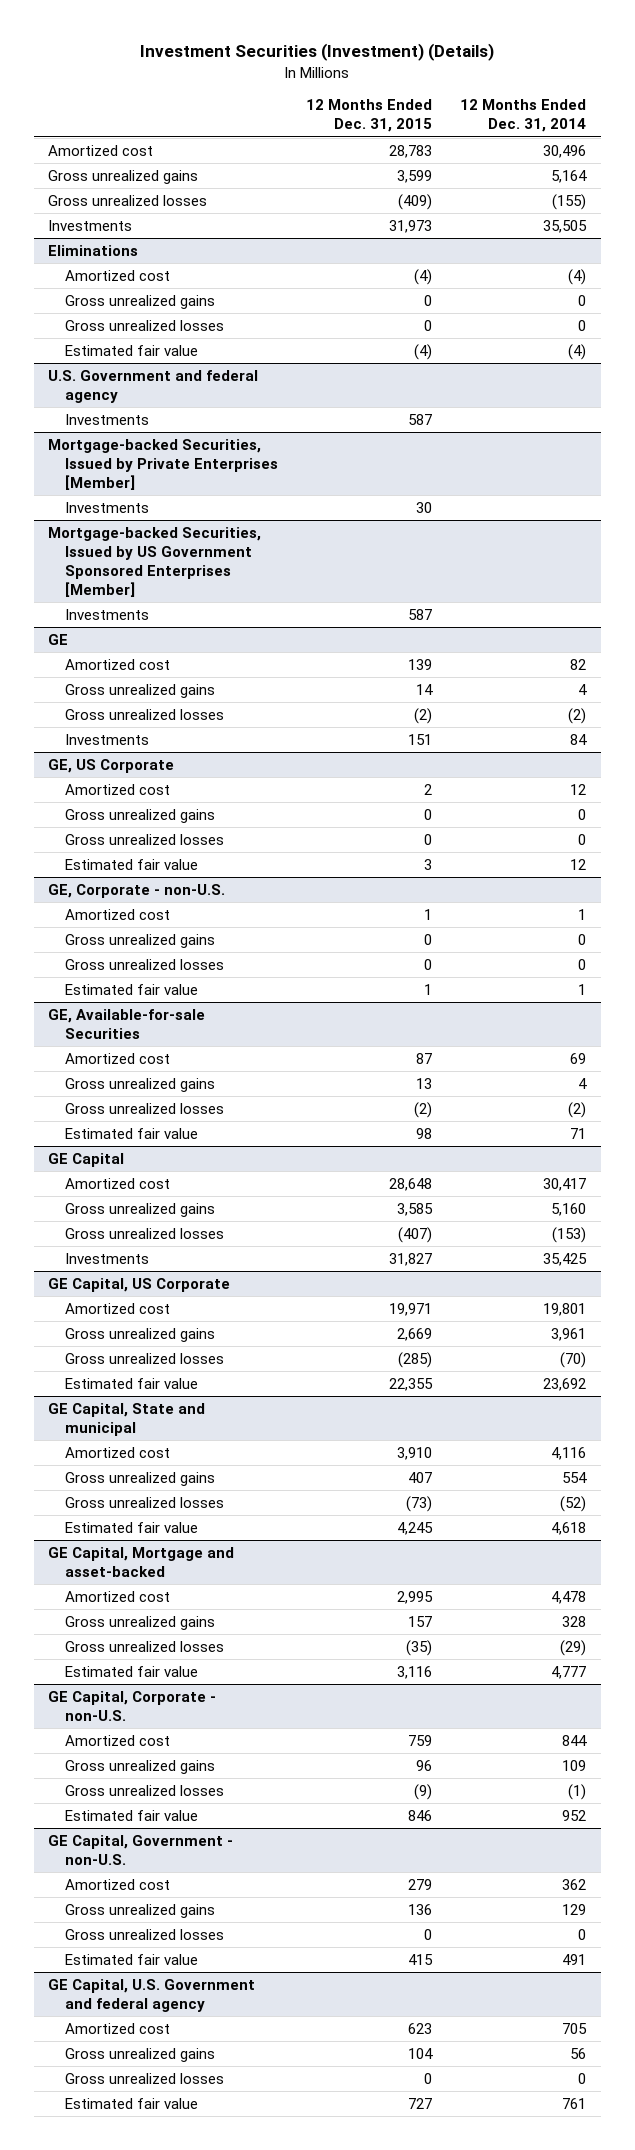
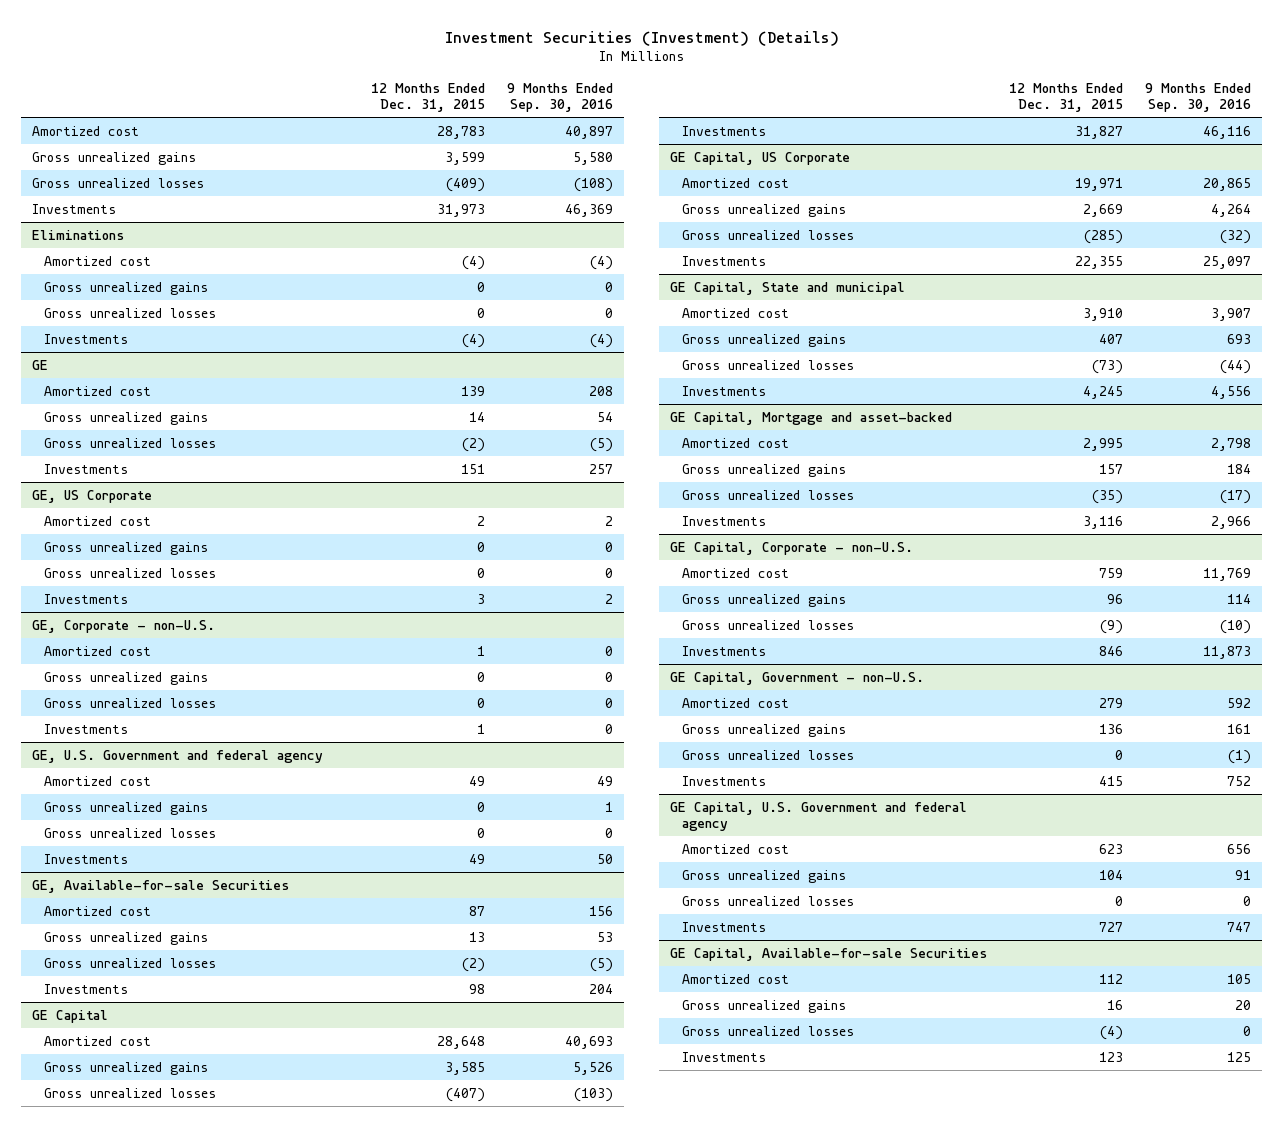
- | 12 Months Ended Dec. 31, 2015 | 12 Months Ended Dec. 31, 2014
+ | 12 Months Ended Dec. 31, 2015 | 9 Months Ended Sep. 30, 2016
@ Eliminations
- Estimated fair value | (4) | (4)
- U.S. Government and federal agency
- Investments | 587 |
- Mortgage-backed Securities, Issued by Private Enterprises [Member]
- Investments | 30 |
- Mortgage-backed Securities, Issued by US Government Sponsored Enterprises [Member]
- Investments | 587 |
@ Eliminations
+ Investments | (4) | (4)
@ GE, US Corporate
- Estimated fair value | 3 | 12
+ Investments | 3 | 2
@ GE, Corporate - non-U.S.
- Estimated fair value | 1 | 1
+ Investments | 1 | 0
+ GE, U.S. Government and federal agency
+ Amortized cost | 49 | 49
+ Gross unrealized gains | 0 | 1
+ Gross unrealized losses | 0 | 0
+ Investments | 49 | 50
@ GE, Available-for-sale Securities
- Estimated fair value | 98 | 71
+ Investments | 98 | 204
@ GE Capital, US Corporate
- Estimated fair value | 22,355 | 23,692
+ Investments | 22,355 | 25,097
@ GE Capital, State and municipal
- Estimated fair value | 4,245 | 4,618
+ Investments | 4,245 | 4,556
@ GE Capital, Mortgage and asset-backed
- Estimated fair value | 3,116 | 4,777
+ Investments | 3,116 | 2,966
@ GE Capital, Corporate - non-U.S.
- Estimated fair value | 846 | 952
+ Investments | 846 | 11,873
@ GE Capital, Government - non-U.S.
- Estimated fair value | 415 | 491
+ Investments | 415 | 752
@ GE Capital, U.S. Government and federal agency
- Estimated fair value | 727 | 761
+ Investments | 727 | 747
+ GE Capital, Available-for-sale Securities
+ Amortized cost | 112 | 105
+ Gross unrealized gains | 16 | 20
+ Gross unrealized losses | (4) | 0
+ Investments | 123 | 125

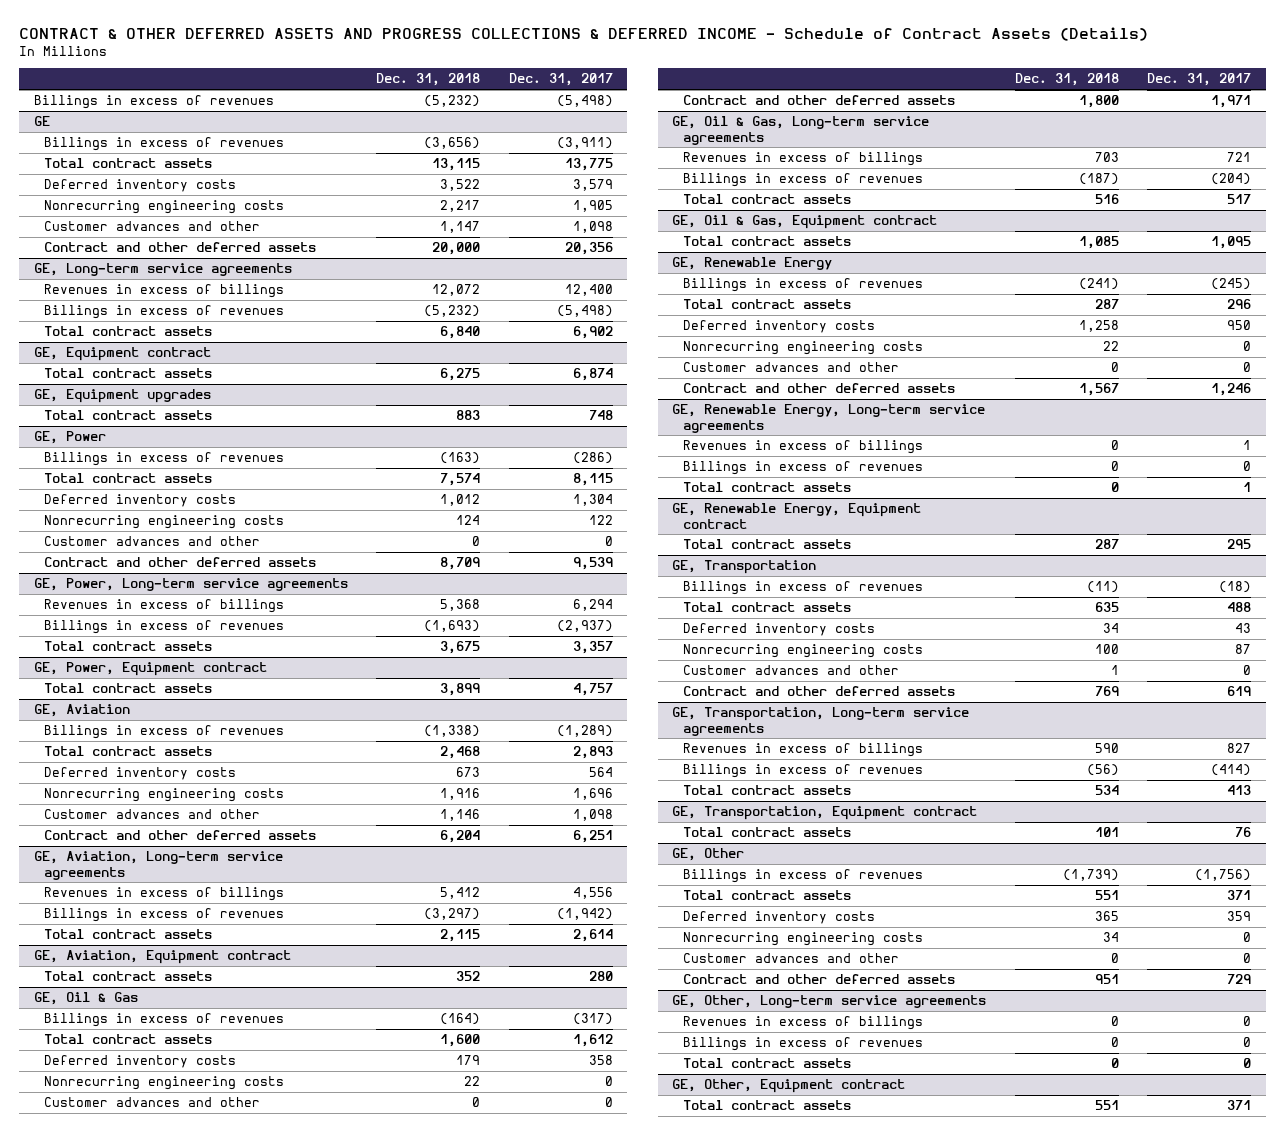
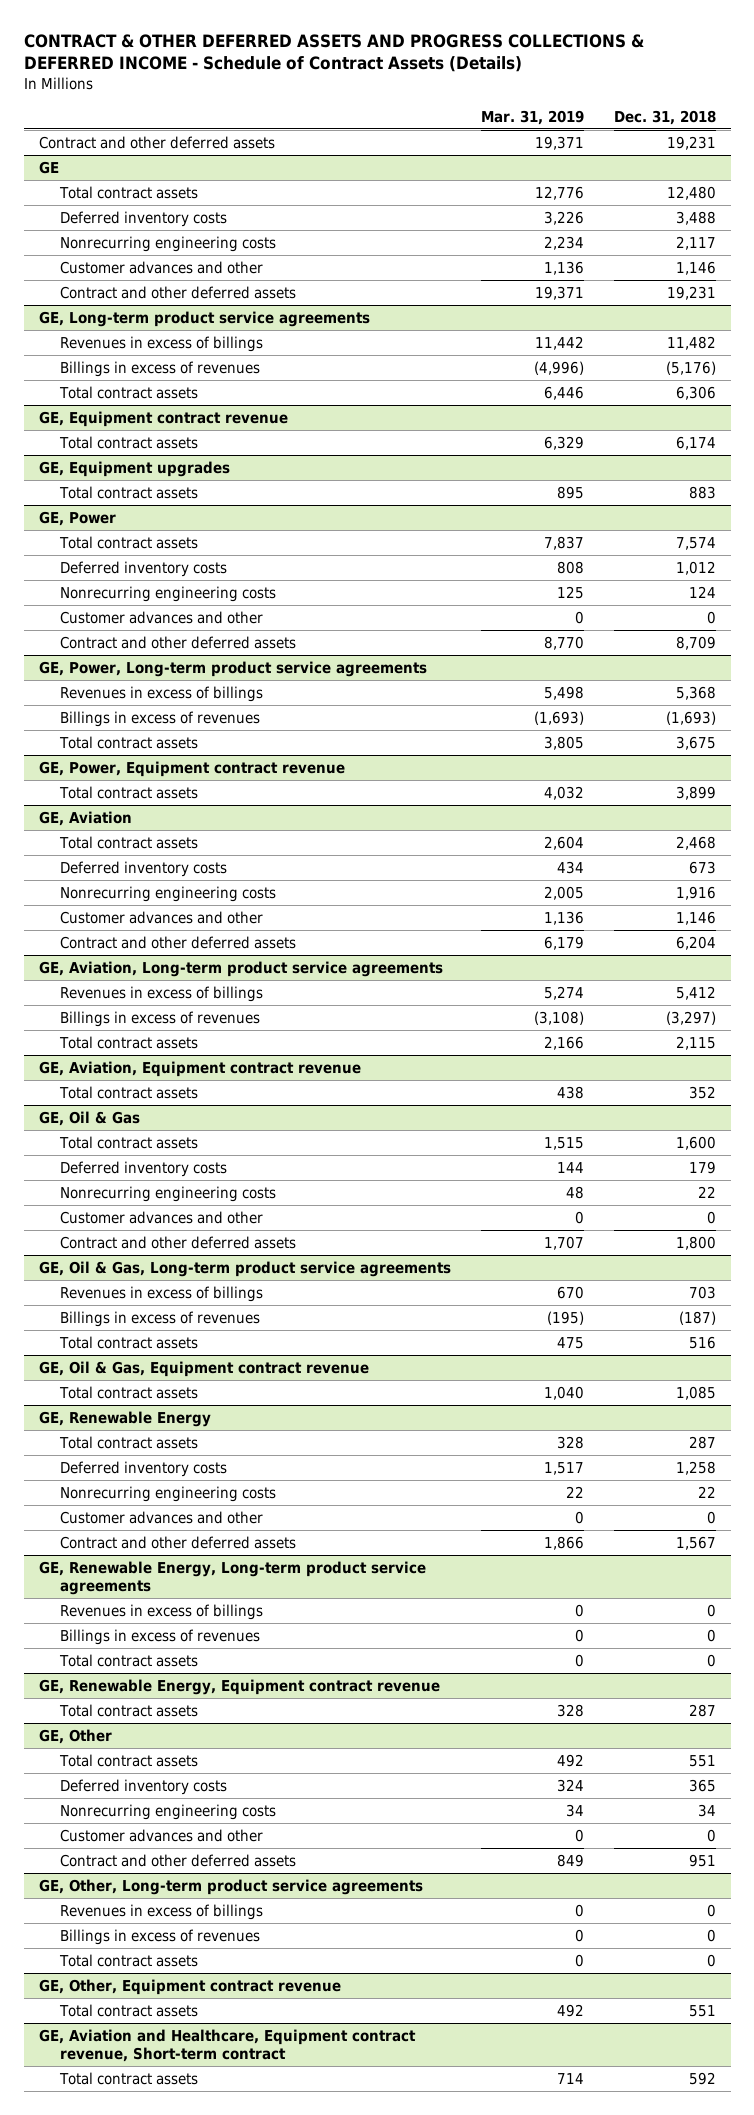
- | Dec. 31, 2018 | Dec. 31, 2017
+ | Mar. 31, 2019 | Dec. 31, 2018
- Billings in excess of revenues | (5,232) | (5,498)
+ Contract and other deferred assets | 19,371 | 19,231
@ GE
- Billings in excess of revenues | (3,656) | (3,911)
- Total contract assets | 13,115 | 13,775
- Deferred inventory costs | 3,522 | 3,579
- Nonrecurring engineering costs | 2,217 | 1,905
- Customer advances and other | 1,147 | 1,098
- Contract and other deferred assets | 20,000 | 20,356
- GE, Long-term service agreements
- Revenues in excess of billings | 12,072 | 12,400
- Billings in excess of revenues | (5,232) | (5,498)
- Total contract assets | 6,840 | 6,902
- GE, Equipment contract
- Total contract assets | 6,275 | 6,874
@ GE
+ Total contract assets | 12,776 | 12,480
+ Deferred inventory costs | 3,226 | 3,488
+ Nonrecurring engineering costs | 2,234 | 2,117
+ Customer advances and other | 1,136 | 1,146
+ Contract and other deferred assets | 19,371 | 19,231
+ GE, Long-term product service agreements
+ Revenues in excess of billings | 11,442 | 11,482
+ Billings in excess of revenues | (4,996) | (5,176)
+ Total contract assets | 6,446 | 6,306
+ GE, Equipment contract revenue
+ Total contract assets | 6,329 | 6,174
@ GE, Power
- Billings in excess of revenues | (163) | (286)
- GE, Power, Long-term service agreements
+ GE, Power, Long-term product service agreements
- GE, Power, Equipment contract
+ GE, Power, Equipment contract revenue
@ GE, Aviation
- Billings in excess of revenues | (1,338) | (1,289)
- GE, Aviation, Long-term service agreements
+ GE, Aviation, Long-term product service agreements
- GE, Aviation, Equipment contract
+ GE, Aviation, Equipment contract revenue
@ GE, Oil & Gas
- Billings in excess of revenues | (164) | (317)
- GE, Oil & Gas, Long-term service agreements
+ GE, Oil & Gas, Long-term product service agreements
- GE, Oil & Gas, Equipment contract
+ GE, Oil & Gas, Equipment contract revenue
@ GE, Renewable Energy
- Billings in excess of revenues | (241) | (245)
- GE, Renewable Energy, Long-term service agreements
+ GE, Renewable Energy, Long-term product service agreements
- GE, Renewable Energy, Equipment contract
+ GE, Renewable Energy, Equipment contract revenue
- GE, Transportation
- Billings in excess of revenues | (11) | (18)
- Total contract assets | 635 | 488
- Deferred inventory costs | 34 | 43
- Nonrecurring engineering costs | 100 | 87
- Customer advances and other | 1 | 0
- Contract and other deferred assets | 769 | 619
- GE, Transportation, Long-term service agreements
- Revenues in excess of billings | 590 | 827
- Billings in excess of revenues | (56) | (414)
- Total contract assets | 534 | 413
- GE, Transportation, Equipment contract
- Total contract assets | 101 | 76
@ GE, Other
- Billings in excess of revenues | (1,739) | (1,756)
- GE, Other, Long-term service agreements
+ GE, Other, Long-term product service agreements
- GE, Other, Equipment contract
+ GE, Other, Equipment contract revenue
+ GE, Aviation and Healthcare, Equipment contract revenue, Short-term contract
+ Total contract assets | 714 | 592

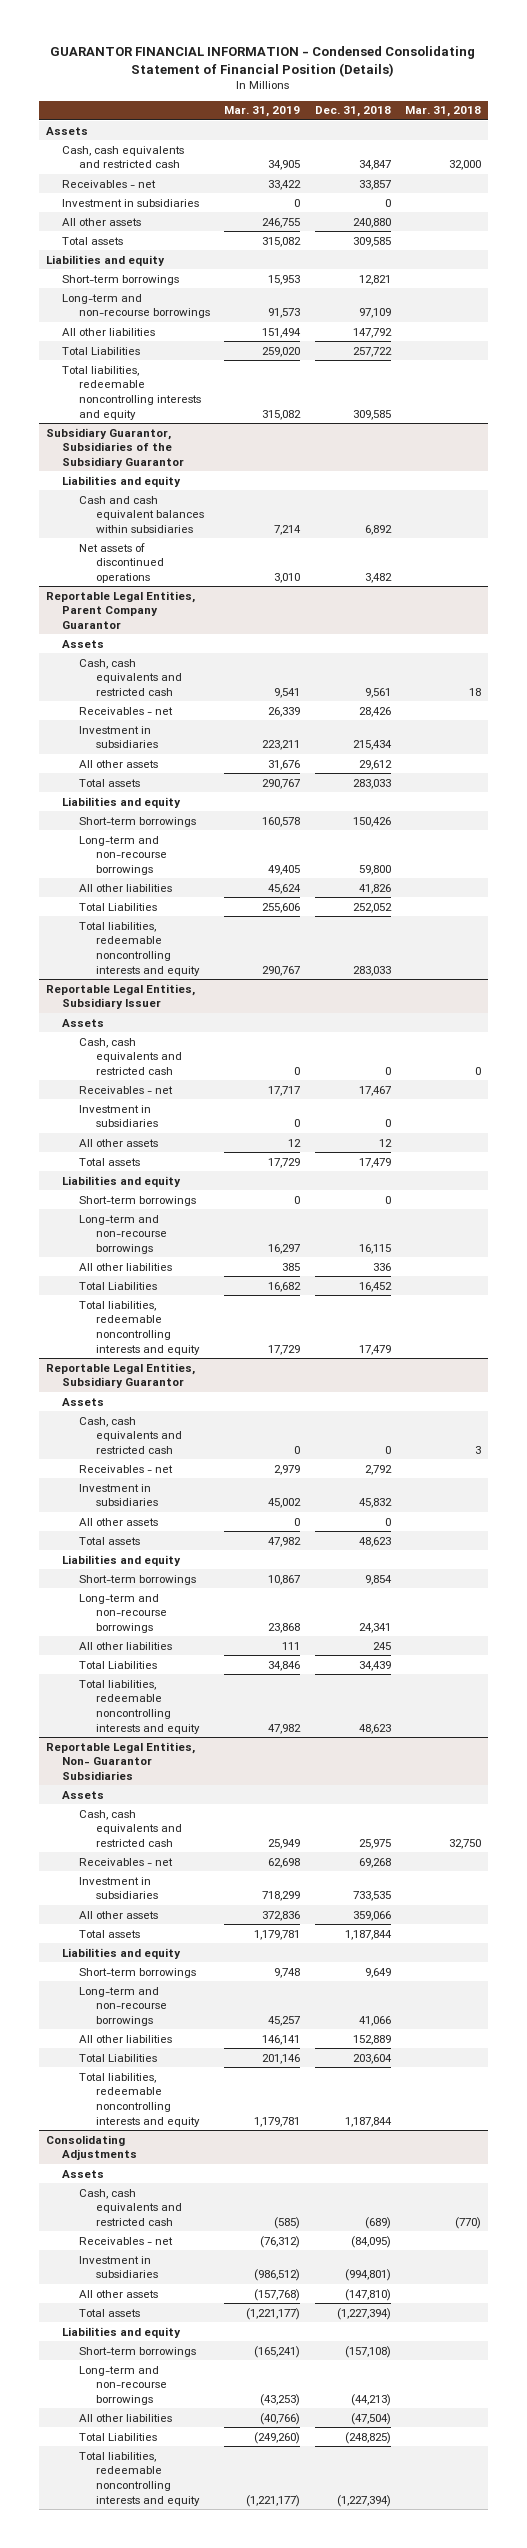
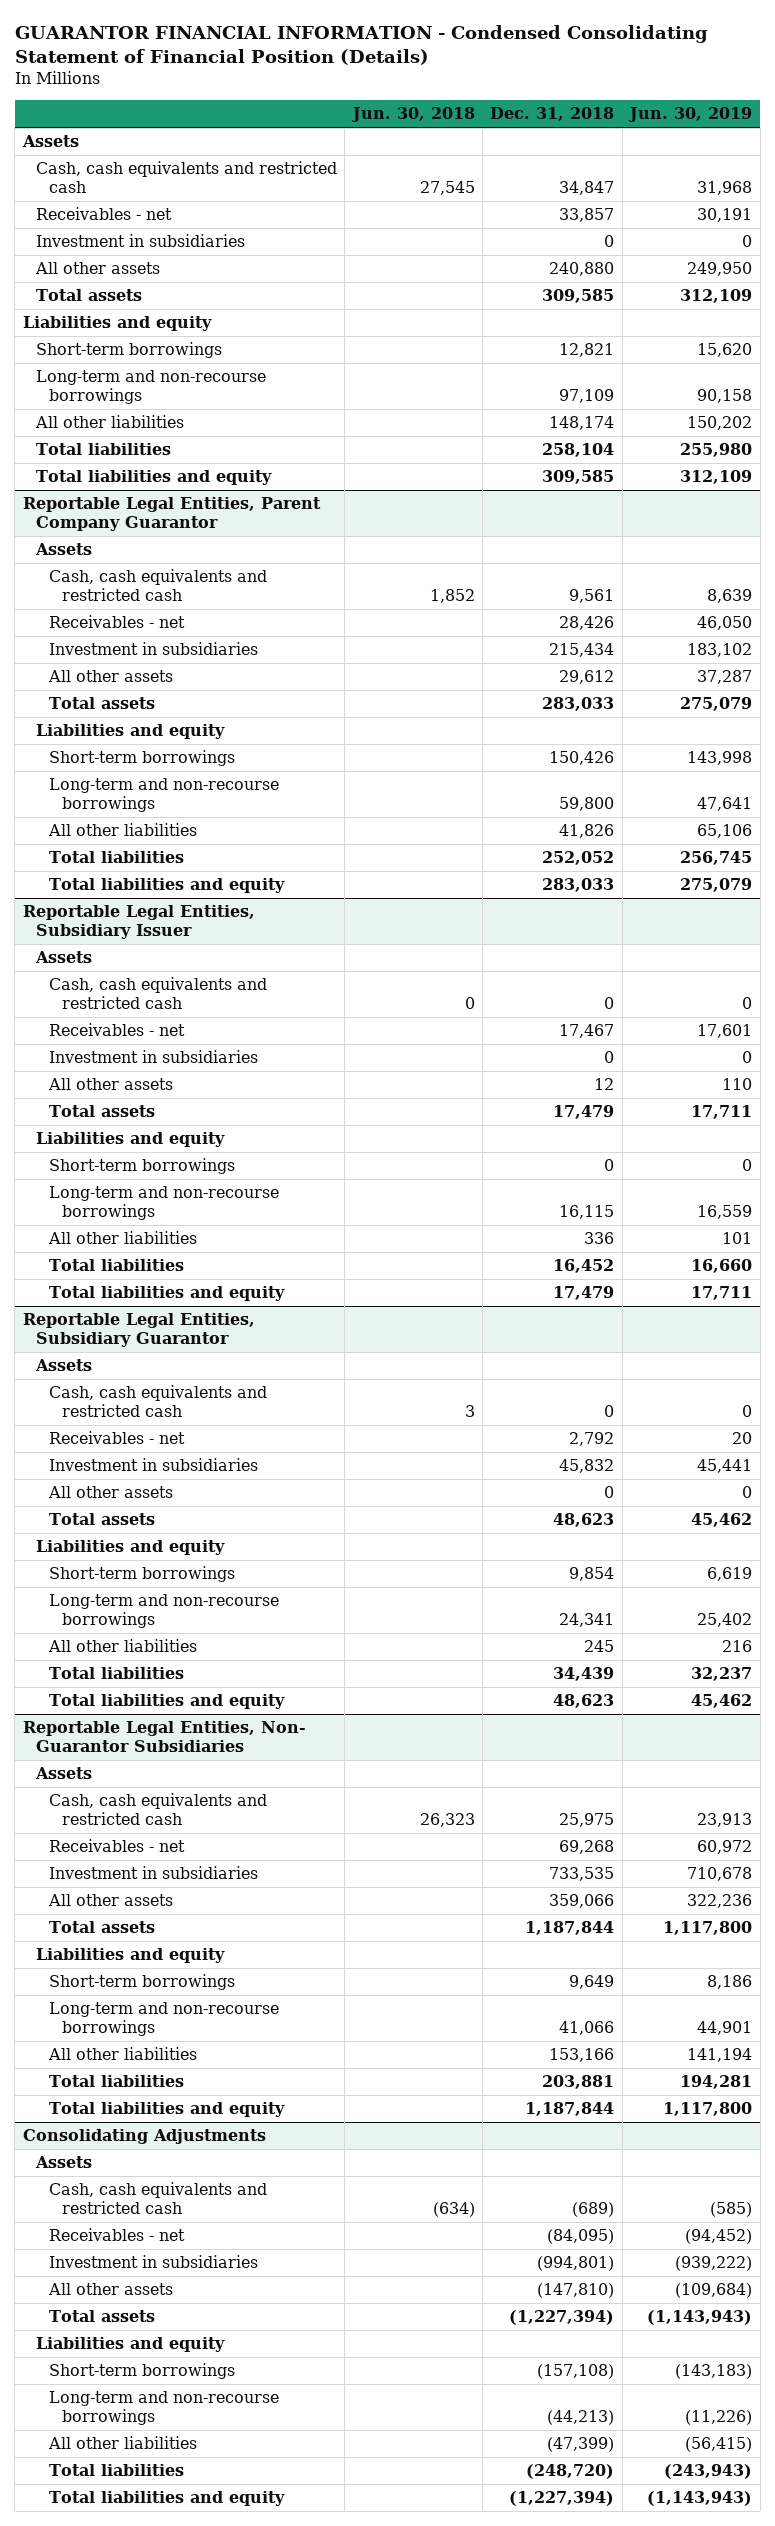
- | Mar. 31, 2019 | Dec. 31, 2018 | Mar. 31, 2018
+ | Jun. 30, 2018 | Dec. 31, 2018 | Jun. 30, 2019
- All other liabilities | 151,494 | 147,792 |
- Total Liabilities | 259,020 | 257,722 |
- Total liabilities, redeemable noncontrolling interests and equity | 315,082 | 309,585 |
- Subsidiary Guarantor, Subsidiaries of the Subsidiary Guarantor
- Liabilities and equity
- Cash and cash equivalent balances within subsidiaries | 7,214 | 6,892 |
- Net assets of discontinued operations | 3,010 | 3,482 |
+ All other liabilities | | 148,174 | 150,202
+ Total liabilities | | 258,104 | 255,980
+ Total liabilities and equity | | 309,585 | 312,109
@ Reportable Legal Entities, Parent Company Guarantor
- Total Liabilities | 255,606 | 252,052 |
- Total liabilities, redeemable noncontrolling interests and equity | 290,767 | 283,033 |
+ Total liabilities | | 252,052 | 256,745
+ Total liabilities and equity | | 283,033 | 275,079
@ Reportable Legal Entities, Subsidiary Issuer
- Total Liabilities | 16,682 | 16,452 |
- Total liabilities, redeemable noncontrolling interests and equity | 17,729 | 17,479 |
+ Total liabilities | | 16,452 | 16,660
+ Total liabilities and equity | | 17,479 | 17,711
@ Reportable Legal Entities, Subsidiary Guarantor
- Total Liabilities | 34,846 | 34,439 |
- Total liabilities, redeemable noncontrolling interests and equity | 47,982 | 48,623 |
+ Total liabilities | | 34,439 | 32,237
+ Total liabilities and equity | | 48,623 | 45,462
@ Reportable Legal Entities, Non- Guarantor Subsidiaries
- All other liabilities | 146,141 | 152,889 |
- Total Liabilities | 201,146 | 203,604 |
- Total liabilities, redeemable noncontrolling interests and equity | 1,179,781 | 1,187,844 |
+ All other liabilities | | 153,166 | 141,194
+ Total liabilities | | 203,881 | 194,281
+ Total liabilities and equity | | 1,187,844 | 1,117,800
@ Consolidating Adjustments
- All other liabilities | (40,766) | (47,504) |
- Total Liabilities | (249,260) | (248,825) |
- Total liabilities, redeemable noncontrolling interests and equity | (1,221,177) | (1,227,394) |
+ All other liabilities | | (47,399) | (56,415)
+ Total liabilities | | (248,720) | (243,943)
+ Total liabilities and equity | | (1,227,394) | (1,143,943)

